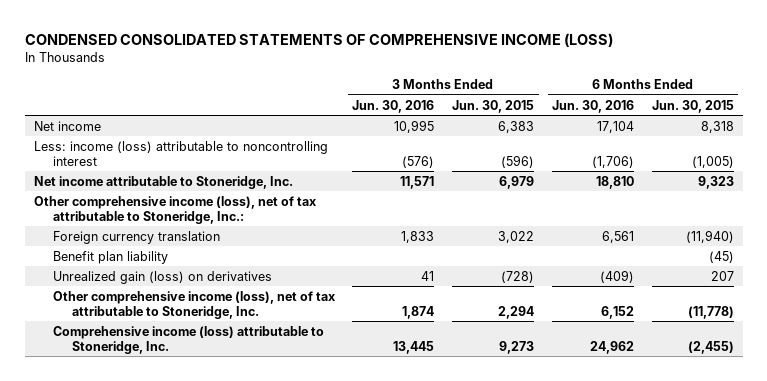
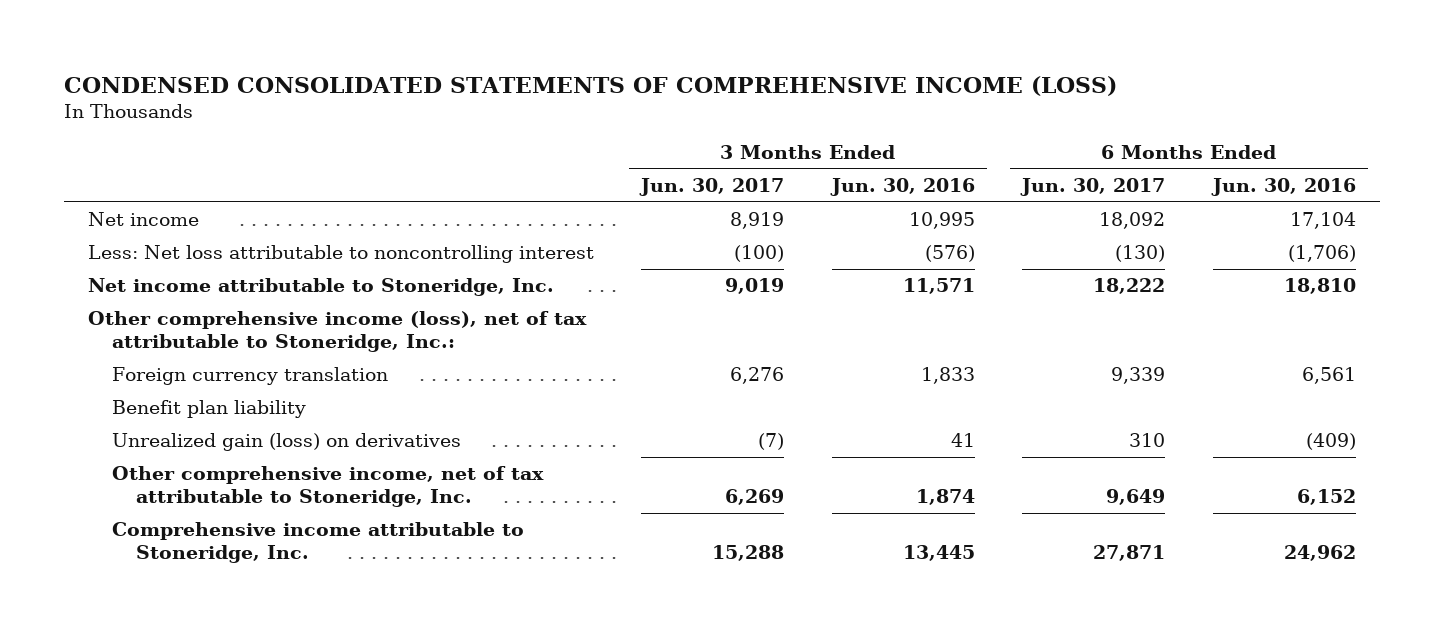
- | 3 Months Ended Jun. 30, 2016 | 3 Months Ended Jun. 30, 2015 | 6 Months Ended Jun. 30, 2016 | 6 Months Ended Jun. 30, 2015
+ | 3 Months Ended Jun. 30, 2017 | 3 Months Ended Jun. 30, 2016 | 6 Months Ended Jun. 30, 2017 | 6 Months Ended Jun. 30, 2016
- Less: income (loss) attributable to noncontrolling interest | (576) | (596) | (1,706) | (1,005)
+ Less: Net loss attributable to noncontrolling interest | (100) | (576) | (130) | (1,706)
- Other comprehensive income (loss), net of tax attributable to Stoneridge, Inc. | 1,874 | 2,294 | 6,152 | (11,778)
- Comprehensive income (loss) attributable to Stoneridge, Inc. | 13,445 | 9,273 | 24,962 | (2,455)
+ Other comprehensive income, net of tax attributable to Stoneridge, Inc. | 6,269 | 1,874 | 9,649 | 6,152
+ Comprehensive income attributable to Stoneridge, Inc. | 15,288 | 13,445 | 27,871 | 24,962

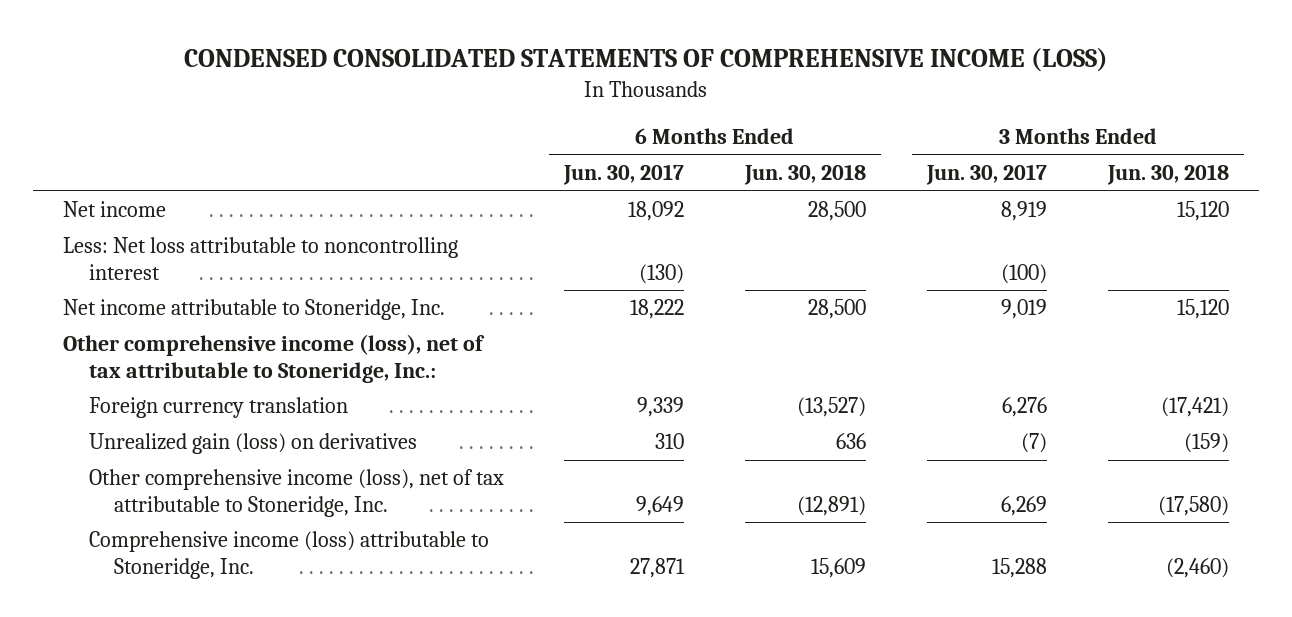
- | 3 Months Ended Jun. 30, 2017 | 3 Months Ended Jun. 30, 2016 | 6 Months Ended Jun. 30, 2017 | 6 Months Ended Jun. 30, 2016
+ | 6 Months Ended Jun. 30, 2017 | 6 Months Ended Jun. 30, 2018 | 3 Months Ended Jun. 30, 2017 | 3 Months Ended Jun. 30, 2018
- Benefit plan liability
- Other comprehensive income, net of tax attributable to Stoneridge, Inc. | 6,269 | 1,874 | 9,649 | 6,152
- Comprehensive income attributable to Stoneridge, Inc. | 15,288 | 13,445 | 27,871 | 24,962
+ Other comprehensive income (loss), net of tax attributable to Stoneridge, Inc. | 9,649 | (12,891) | 6,269 | (17,580)
+ Comprehensive income (loss) attributable to Stoneridge, Inc. | 27,871 | 15,609 | 15,288 | (2,460)

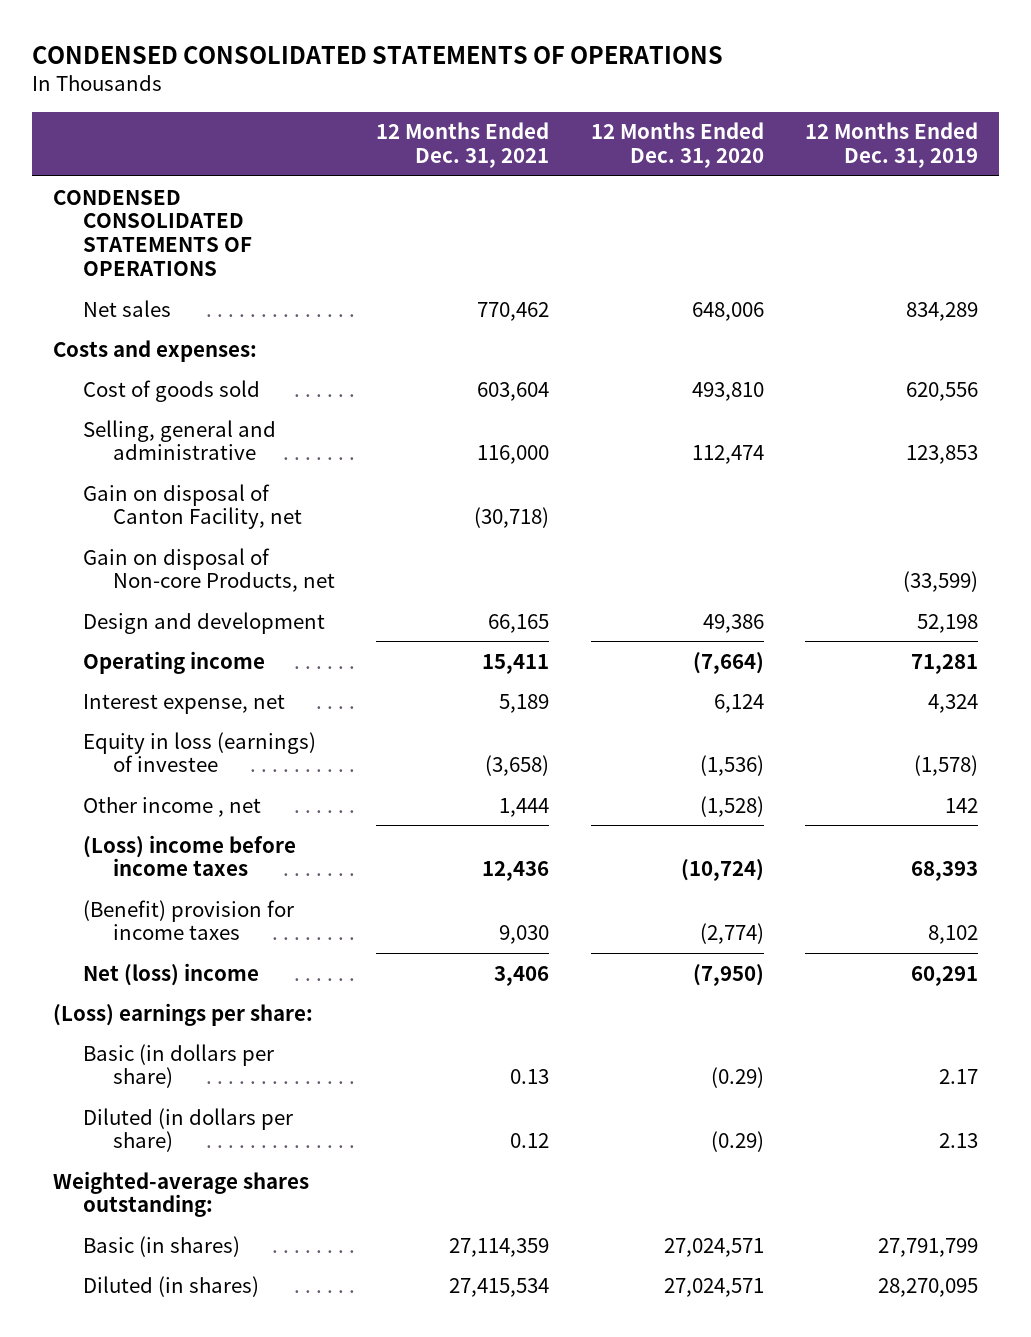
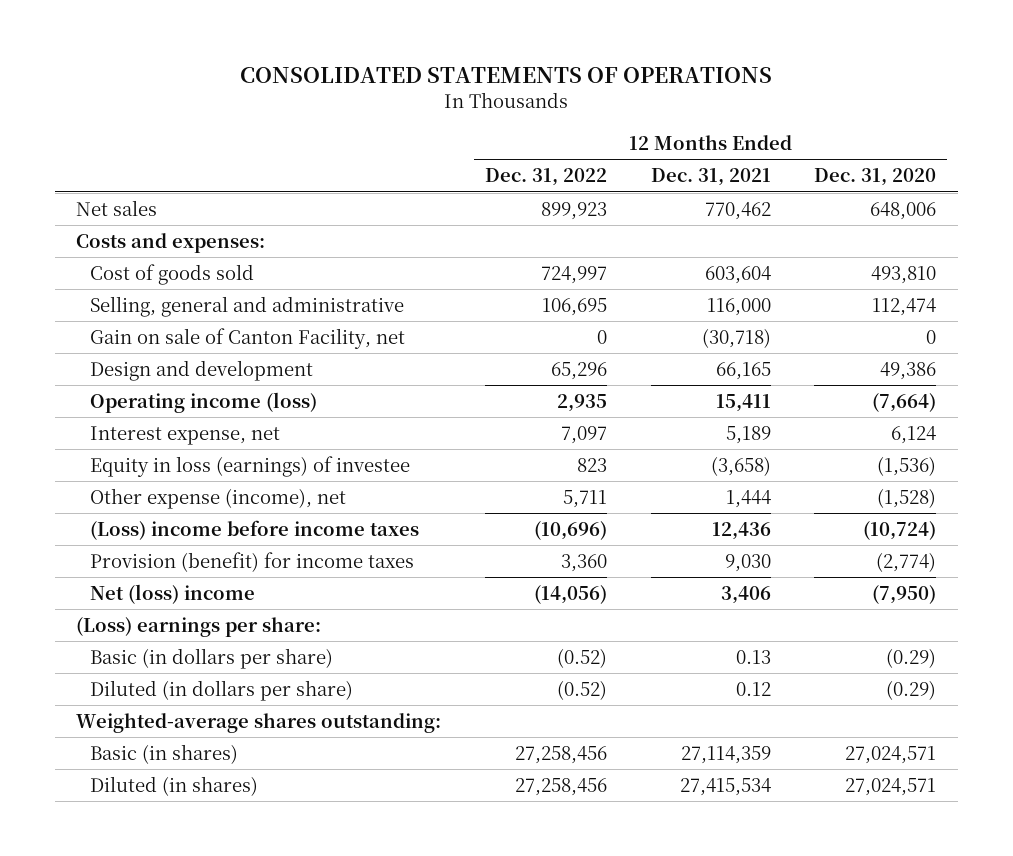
- CONDENSED CONSOLIDATED STATEMENTS OF OPERATIONS
+ CONSOLIDATED STATEMENTS OF OPERATIONS
- | 12 Months Ended Dec. 31, 2021 | 12 Months Ended Dec. 31, 2020 | 12 Months Ended Dec. 31, 2019
+ | 12 Months Ended Dec. 31, 2022 | 12 Months Ended Dec. 31, 2021 | 12 Months Ended Dec. 31, 2020
- CONDENSED CONSOLIDATED STATEMENTS OF OPERATIONS
- Gain on disposal of Canton Facility, net | (30,718) | |
- Gain on disposal of Non-core Products, net | | | (33,599)
+ Gain on sale of Canton Facility, net | 0 | (30,718) | 0
- Operating income | 15,411 | (7,664) | 71,281
+ Operating income (loss) | 2,935 | 15,411 | (7,664)
- Other income , net | 1,444 | (1,528) | 142
+ Other expense (income), net | 5,711 | 1,444 | (1,528)
- (Benefit) provision for income taxes | 9,030 | (2,774) | 8,102
+ Provision (benefit) for income taxes | 3,360 | 9,030 | (2,774)

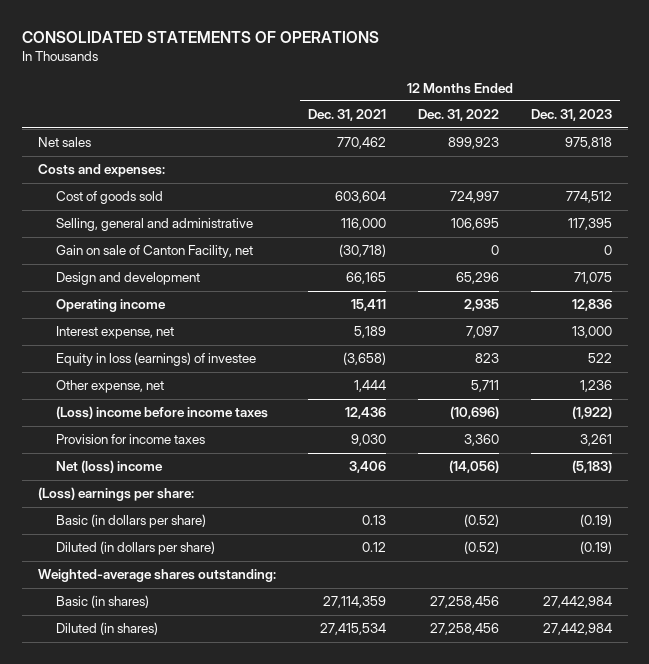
- | 12 Months Ended Dec. 31, 2022 | 12 Months Ended Dec. 31, 2021 | 12 Months Ended Dec. 31, 2020
+ | 12 Months Ended Dec. 31, 2021 | 12 Months Ended Dec. 31, 2022 | 12 Months Ended Dec. 31, 2023
- Operating income (loss) | 2,935 | 15,411 | (7,664)
+ Operating income | 15,411 | 2,935 | 12,836
- Other expense (income), net | 5,711 | 1,444 | (1,528)
+ Other expense, net | 1,444 | 5,711 | 1,236
- Provision (benefit) for income taxes | 3,360 | 9,030 | (2,774)
+ Provision for income taxes | 9,030 | 3,360 | 3,261

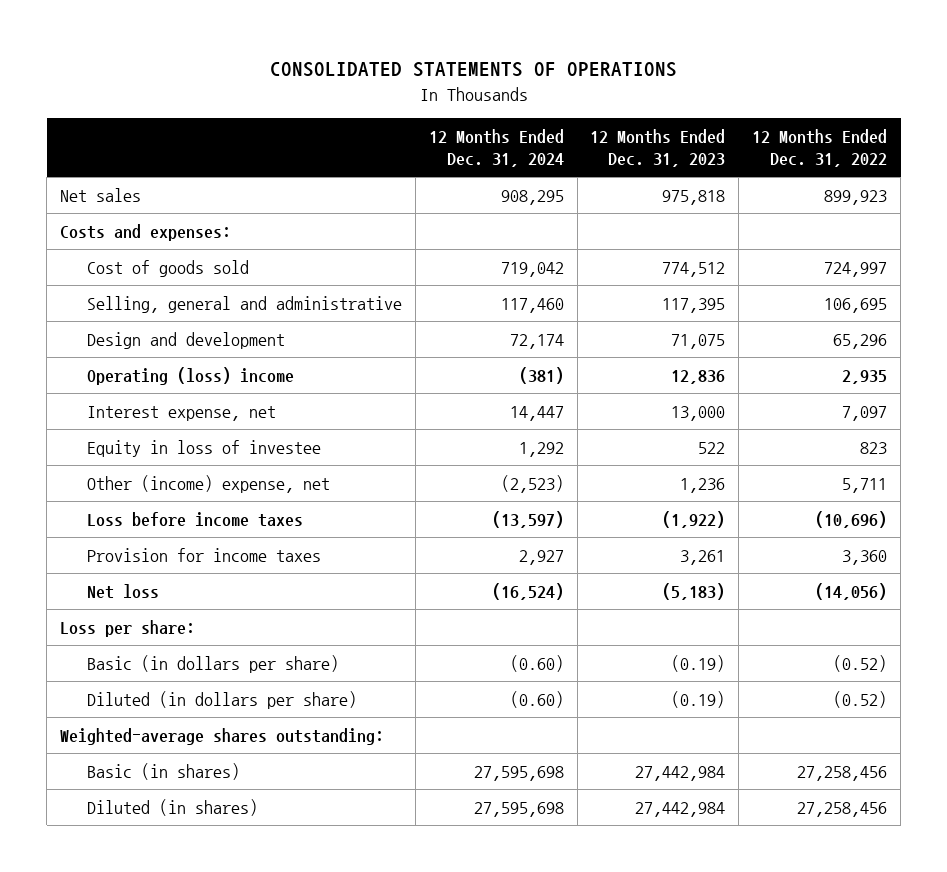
- | 12 Months Ended Dec. 31, 2021 | 12 Months Ended Dec. 31, 2022 | 12 Months Ended Dec. 31, 2023
+ | 12 Months Ended Dec. 31, 2024 | 12 Months Ended Dec. 31, 2023 | 12 Months Ended Dec. 31, 2022
- Gain on sale of Canton Facility, net | (30,718) | 0 | 0
- Operating income | 15,411 | 2,935 | 12,836
+ Operating (loss) income | (381) | 12,836 | 2,935
- Equity in loss (earnings) of investee | (3,658) | 823 | 522
- Other expense, net | 1,444 | 5,711 | 1,236
- (Loss) income before income taxes | 12,436 | (10,696) | (1,922)
+ Equity in loss of investee | 1,292 | 522 | 823
+ Other (income) expense, net | (2,523) | 1,236 | 5,711
+ Loss before income taxes | (13,597) | (1,922) | (10,696)
- Net (loss) income | 3,406 | (14,056) | (5,183)
- (Loss) earnings per share:
+ Net loss | (16,524) | (5,183) | (14,056)
+ Loss per share:

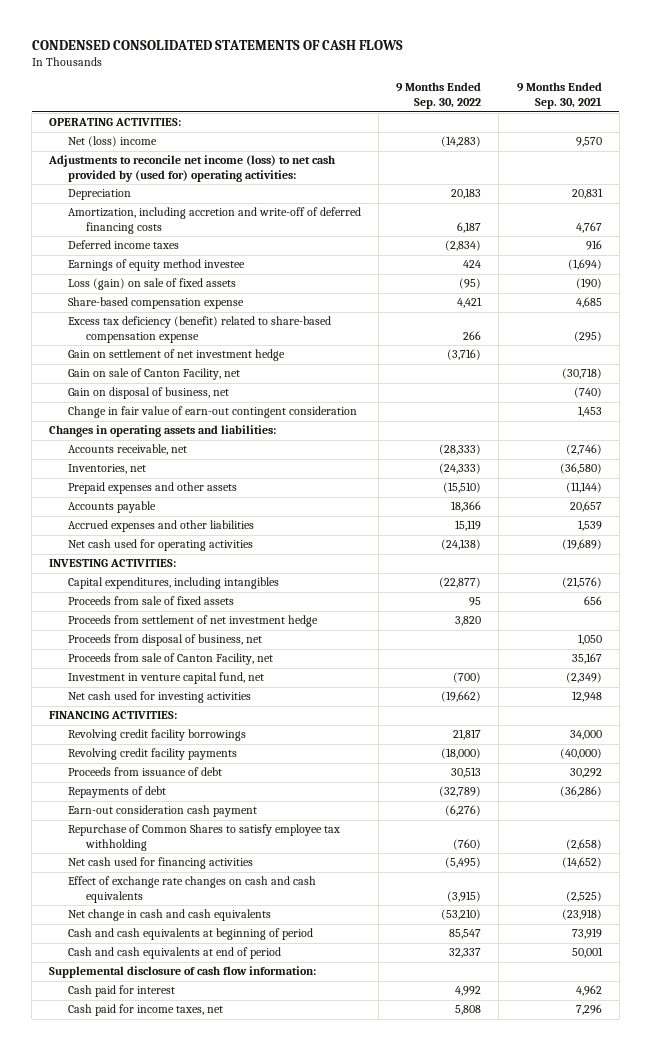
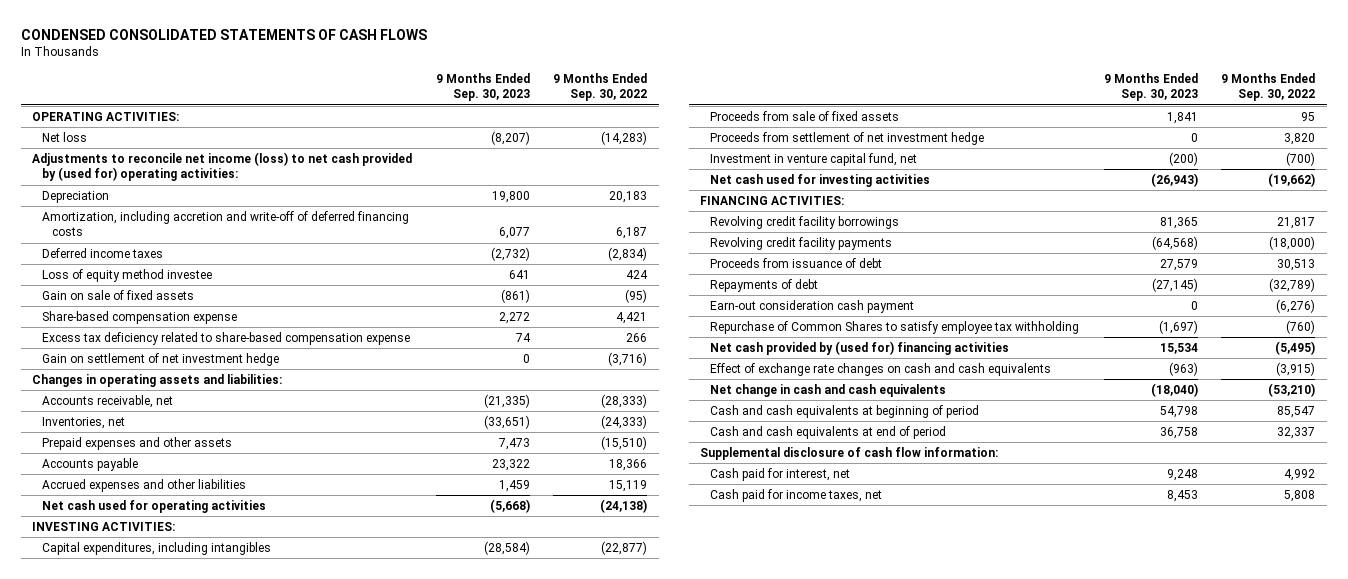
- | 9 Months Ended Sep. 30, 2022 | 9 Months Ended Sep. 30, 2021
+ | 9 Months Ended Sep. 30, 2023 | 9 Months Ended Sep. 30, 2022
- Net (loss) income | (14,283) | 9,570
+ Net loss | (8,207) | (14,283)
- Earnings of equity method investee | 424 | (1,694)
- Loss (gain) on sale of fixed assets | (95) | (190)
+ Loss of equity method investee | 641 | 424
+ Gain on sale of fixed assets | (861) | (95)
- Excess tax deficiency (benefit) related to share-based compensation expense | 266 | (295)
+ Excess tax deficiency related to share-based compensation expense | 74 | 266
- Gain on sale of Canton Facility, net | | (30,718)
- Gain on disposal of business, net | | (740)
- Change in fair value of earn-out contingent consideration | | 1,453
- Proceeds from disposal of business, net | | 1,050
- Proceeds from sale of Canton Facility, net | | 35,167
- Net cash used for financing activities | (5,495) | (14,652)
+ Net cash provided by (used for) financing activities | 15,534 | (5,495)
- Cash paid for interest | 4,992 | 4,962
+ Cash paid for interest, net | 9,248 | 4,992

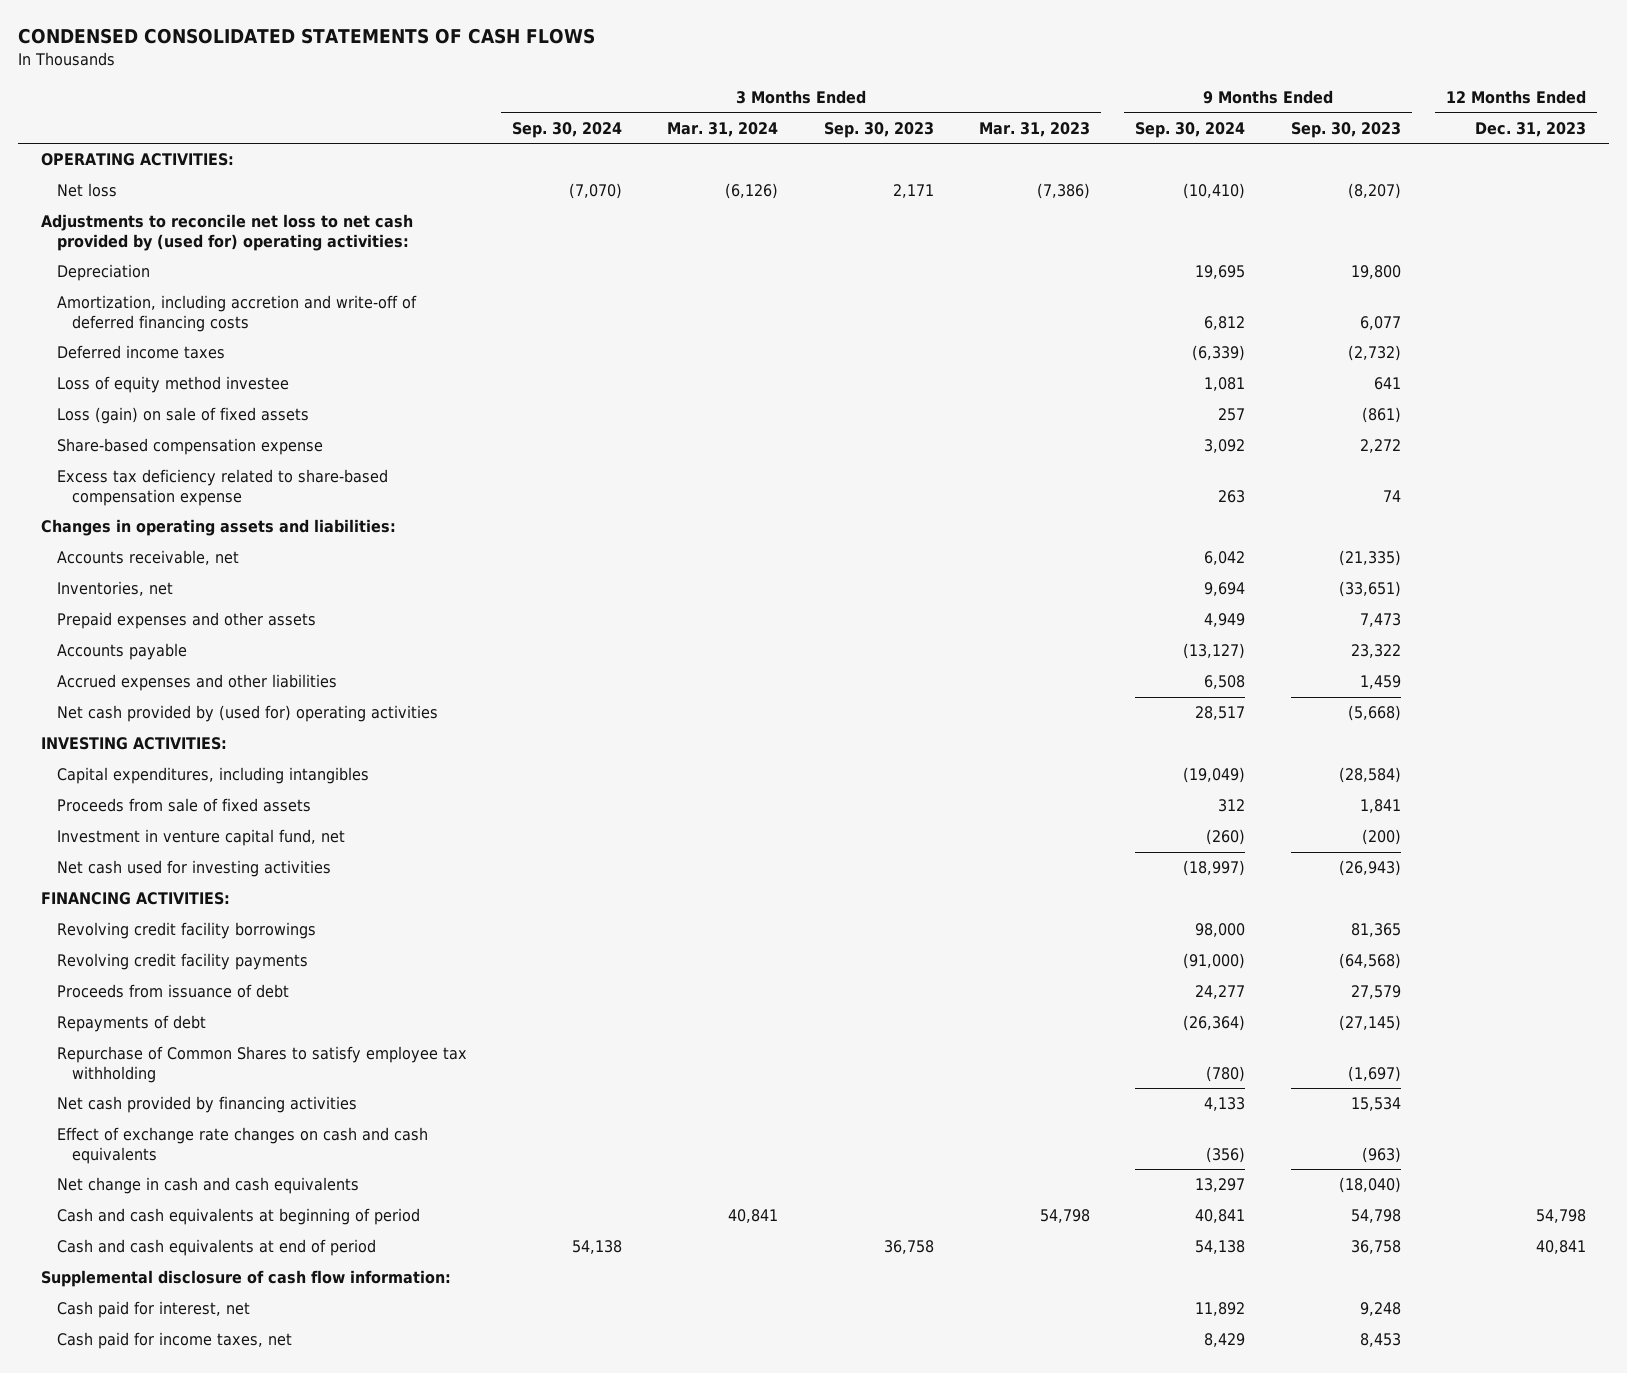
- | 9 Months Ended Sep. 30, 2023 | 9 Months Ended Sep. 30, 2022
+ | 3 Months Ended Sep. 30, 2024 | 3 Months Ended Mar. 31, 2024 | 3 Months Ended Sep. 30, 2023 | 3 Months Ended Mar. 31, 2023 | 9 Months Ended Sep. 30, 2024 | 9 Months Ended Sep. 30, 2023 | 12 Months Ended Dec. 31, 2023
- Adjustments to reconcile net income (loss) to net cash provided by (used for) operating activities:
+ Adjustments to reconcile net loss to net cash provided by (used for) operating activities:
- Gain on sale of fixed assets | (861) | (95)
+ Loss (gain) on sale of fixed assets | | | | | 257 | (861) |
- Gain on settlement of net investment hedge | 0 | (3,716)
- Net cash used for operating activities | (5,668) | (24,138)
+ Net cash provided by (used for) operating activities | | | | | 28,517 | (5,668) |
- Proceeds from settlement of net investment hedge | 0 | 3,820
- Earn-out consideration cash payment | 0 | (6,276)
- Net cash provided by (used for) financing activities | 15,534 | (5,495)
+ Net cash provided by financing activities | | | | | 4,133 | 15,534 |

